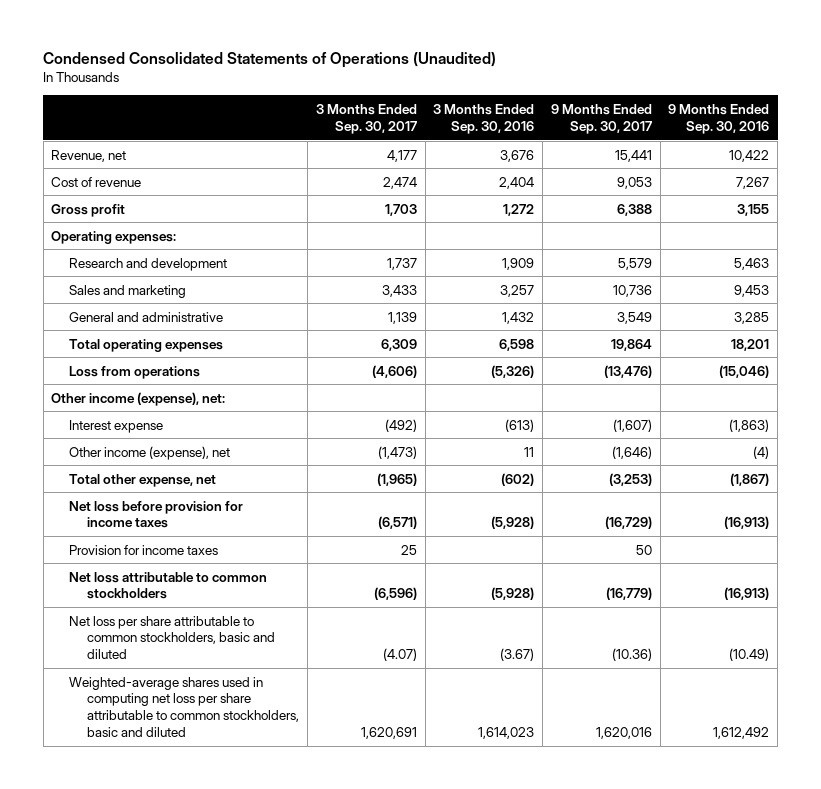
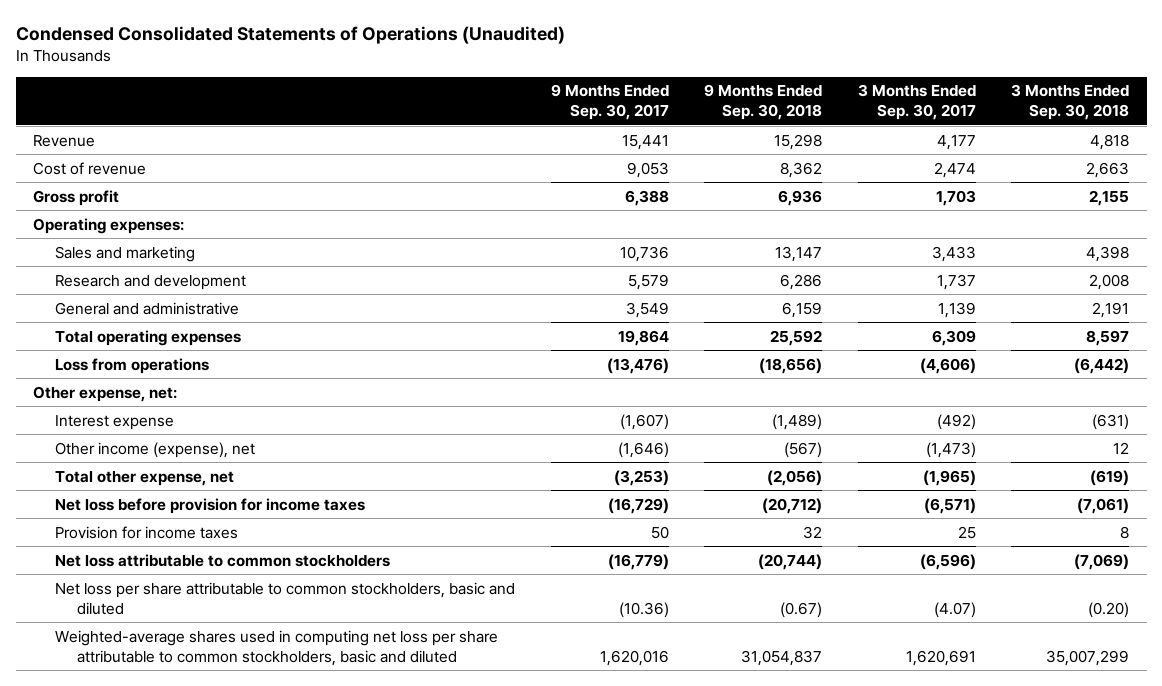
- | 3 Months Ended Sep. 30, 2017 | 3 Months Ended Sep. 30, 2016 | 9 Months Ended Sep. 30, 2017 | 9 Months Ended Sep. 30, 2016
+ | 9 Months Ended Sep. 30, 2017 | 9 Months Ended Sep. 30, 2018 | 3 Months Ended Sep. 30, 2017 | 3 Months Ended Sep. 30, 2018
- Revenue, net | 4,177 | 3,676 | 15,441 | 10,422
+ Revenue | 15,441 | 15,298 | 4,177 | 4,818
moved down: Research and development | 5,579 | 6,286 | 1,737 | 2,008
- Other income (expense), net:
+ Other expense, net:

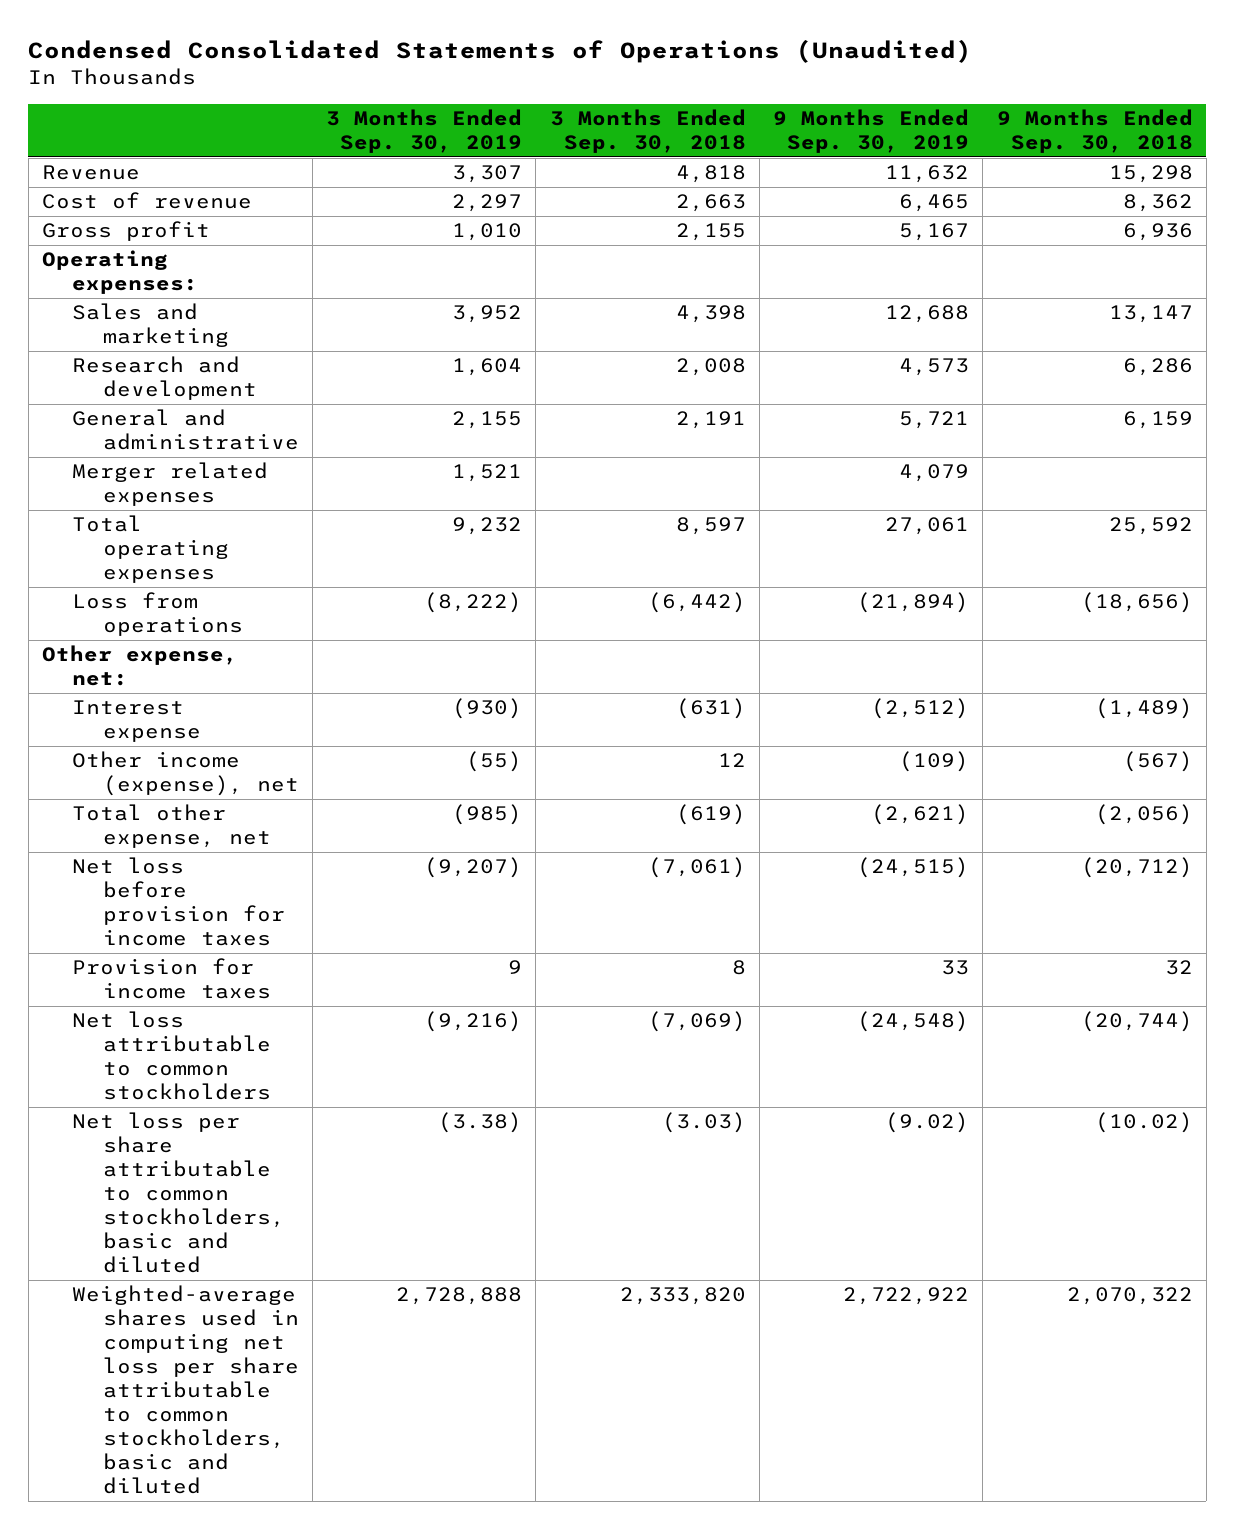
- | 9 Months Ended Sep. 30, 2017 | 9 Months Ended Sep. 30, 2018 | 3 Months Ended Sep. 30, 2017 | 3 Months Ended Sep. 30, 2018
+ | 3 Months Ended Sep. 30, 2019 | 3 Months Ended Sep. 30, 2018 | 9 Months Ended Sep. 30, 2019 | 9 Months Ended Sep. 30, 2018
+ Merger related expenses | 1,521 | | 4,079 |
- Net loss per share attributable to common stockholders, basic and diluted | (10.36) | (0.67) | (4.07) | (0.20)
- Weighted-average shares used in computing net loss per share attributable to common stockholders, basic and diluted | 1,620,016 | 31,054,837 | 1,620,691 | 35,007,299
+ Net loss per share attributable to common stockholders, basic and diluted | (3.38) | (3.03) | (9.02) | (10.02)
+ Weighted-average shares used in computing net loss per share attributable to common stockholders, basic and diluted | 2,728,888 | 2,333,820 | 2,722,922 | 2,070,322

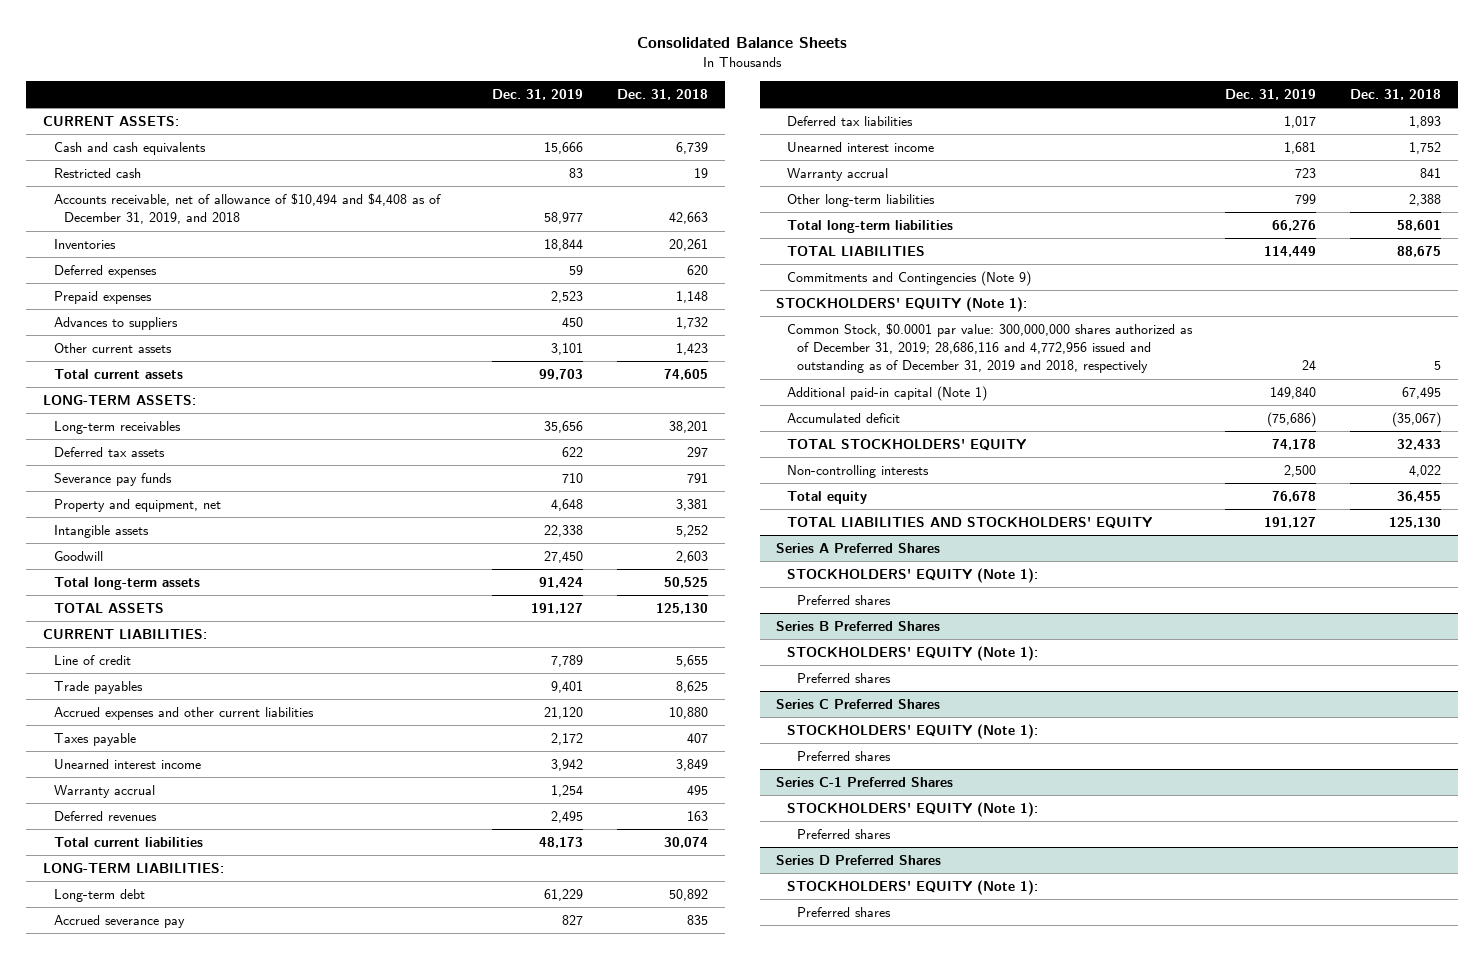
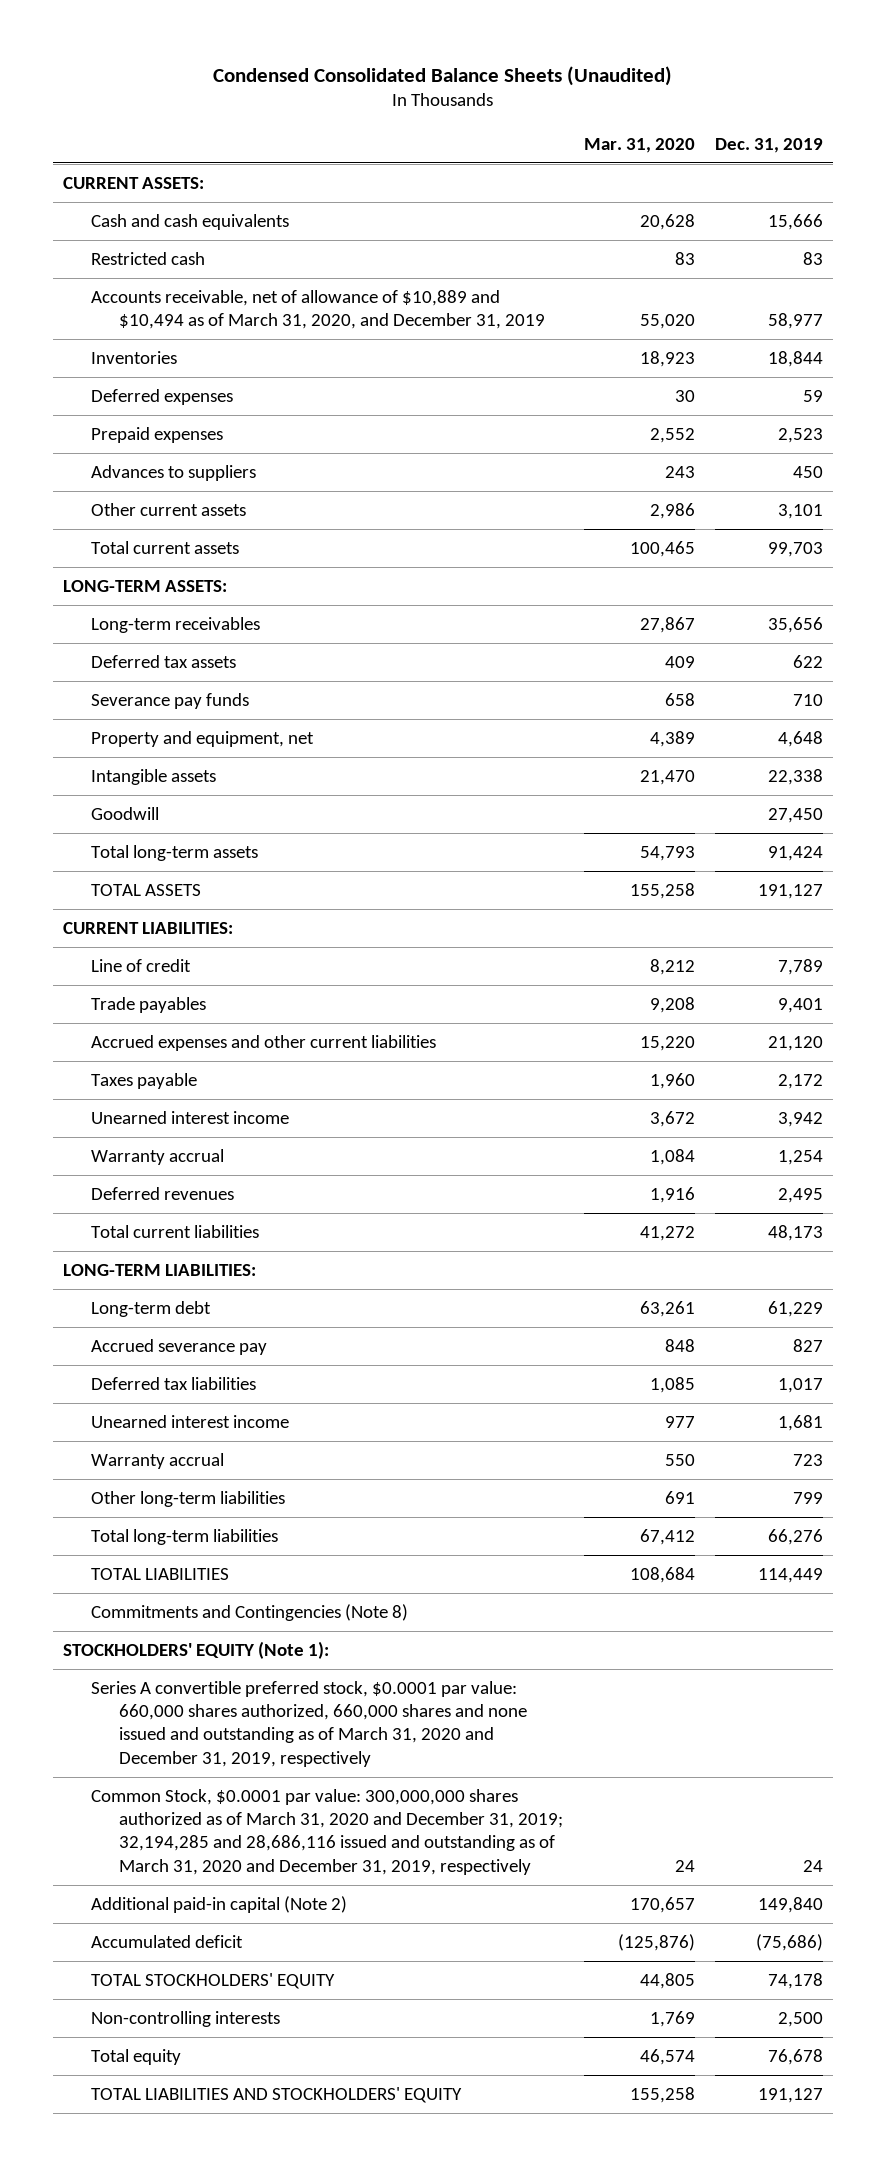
- Consolidated Balance Sheets
+ Condensed Consolidated Balance Sheets (Unaudited)
- | Dec. 31, 2019 | Dec. 31, 2018
+ | Mar. 31, 2020 | Dec. 31, 2019
- Accounts receivable, net of allowance of $10,494 and $4,408 as of December 31, 2019, and 2018 | 58,977 | 42,663
+ Accounts receivable, net of allowance of $10,889 and $10,494 as of March 31, 2020, and December 31, 2019 | 55,020 | 58,977
- Commitments and Contingencies (Note 9)
+ Commitments and Contingencies (Note 8)
- Common Stock, $0.0001 par value: 300,000,000 shares authorized as of December 31, 2019; 28,686,116 and 4,772,956 issued and outstanding as of December 31, 2019 and 2018, respectively | 24 | 5
- Additional paid-in capital (Note 1) | 149,840 | 67,495
+ Series A convertible preferred stock, $0.0001 par value: 660,000 shares authorized, 660,000 shares and none issued and outstanding as of March 31, 2020 and December 31, 2019, respectively
+ Common Stock, $0.0001 par value: 300,000,000 shares authorized as of March 31, 2020 and December 31, 2019; 32,194,285 and 28,686,116 issued and outstanding as of March 31, 2020 and December 31, 2019, respectively | 24 | 24
+ Additional paid-in capital (Note 2) | 170,657 | 149,840
- Series A Preferred Shares
- STOCKHOLDERS' EQUITY (Note 1):
- Preferred shares
- Series B Preferred Shares
- STOCKHOLDERS' EQUITY (Note 1):
- Preferred shares
- Series C Preferred Shares
- STOCKHOLDERS' EQUITY (Note 1):
- Preferred shares
- Series C-1 Preferred Shares
- STOCKHOLDERS' EQUITY (Note 1):
- Preferred shares
- Series D Preferred Shares
- STOCKHOLDERS' EQUITY (Note 1):
- Preferred shares

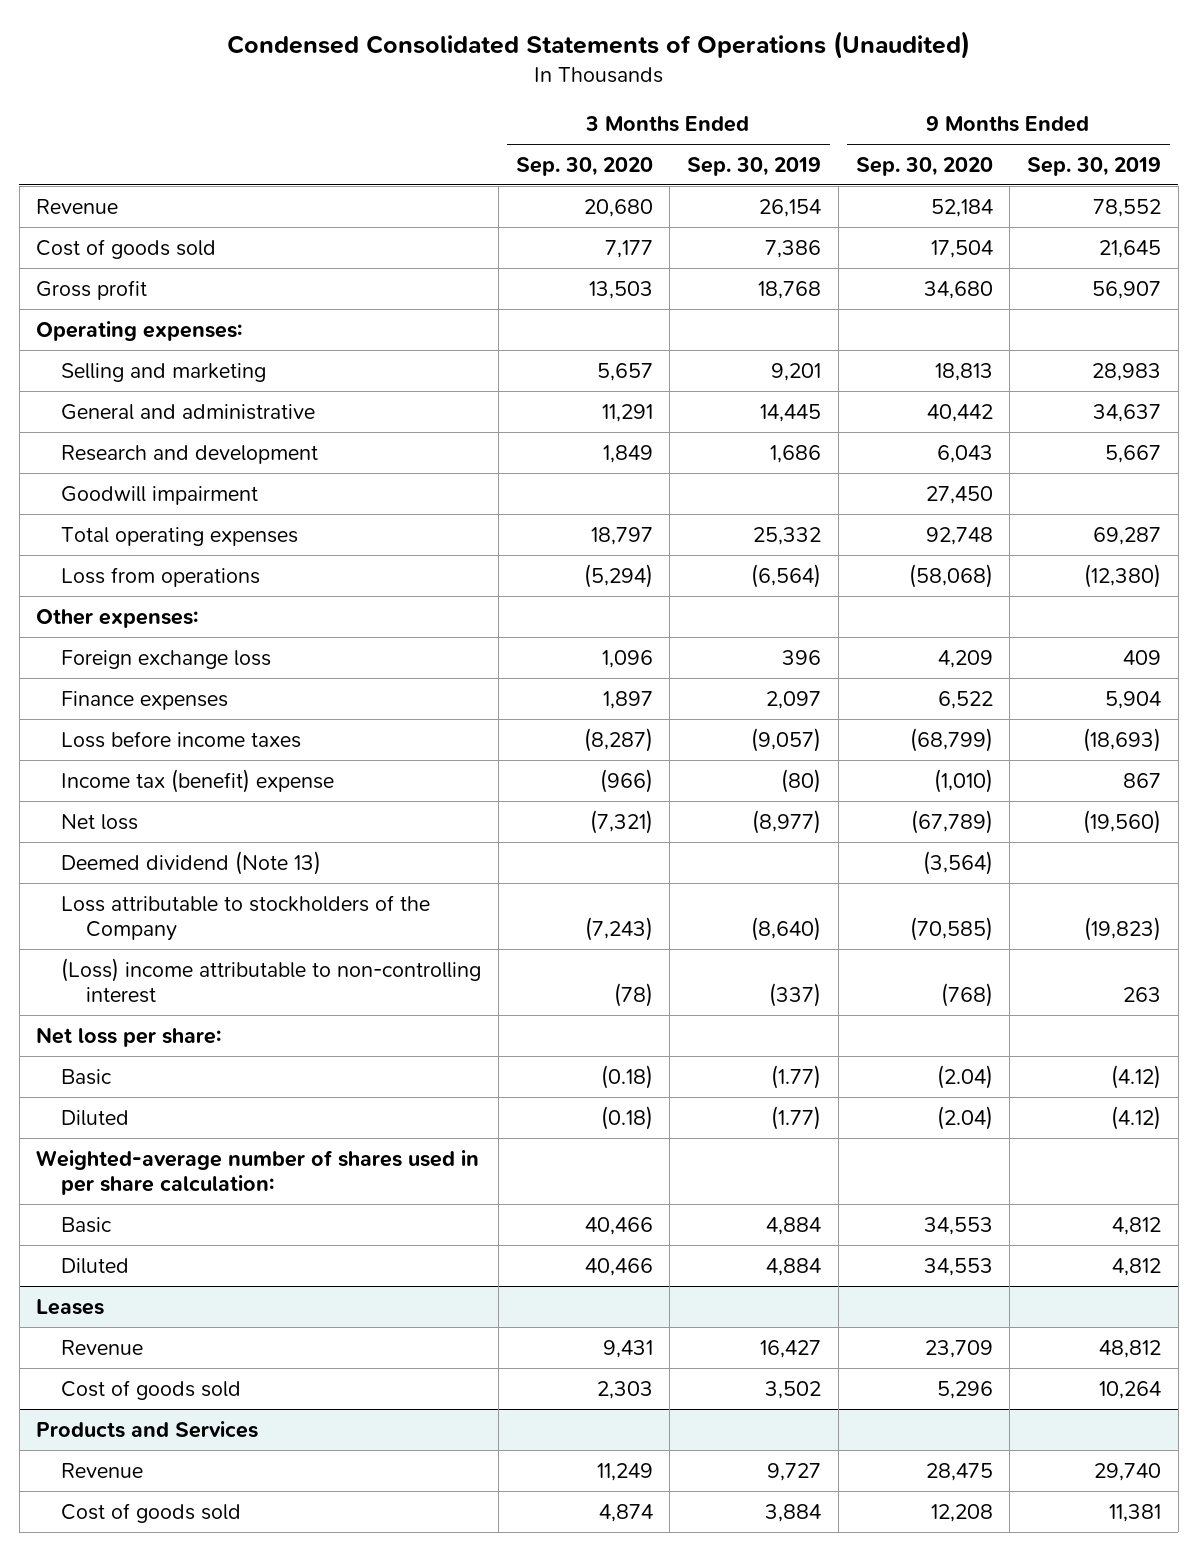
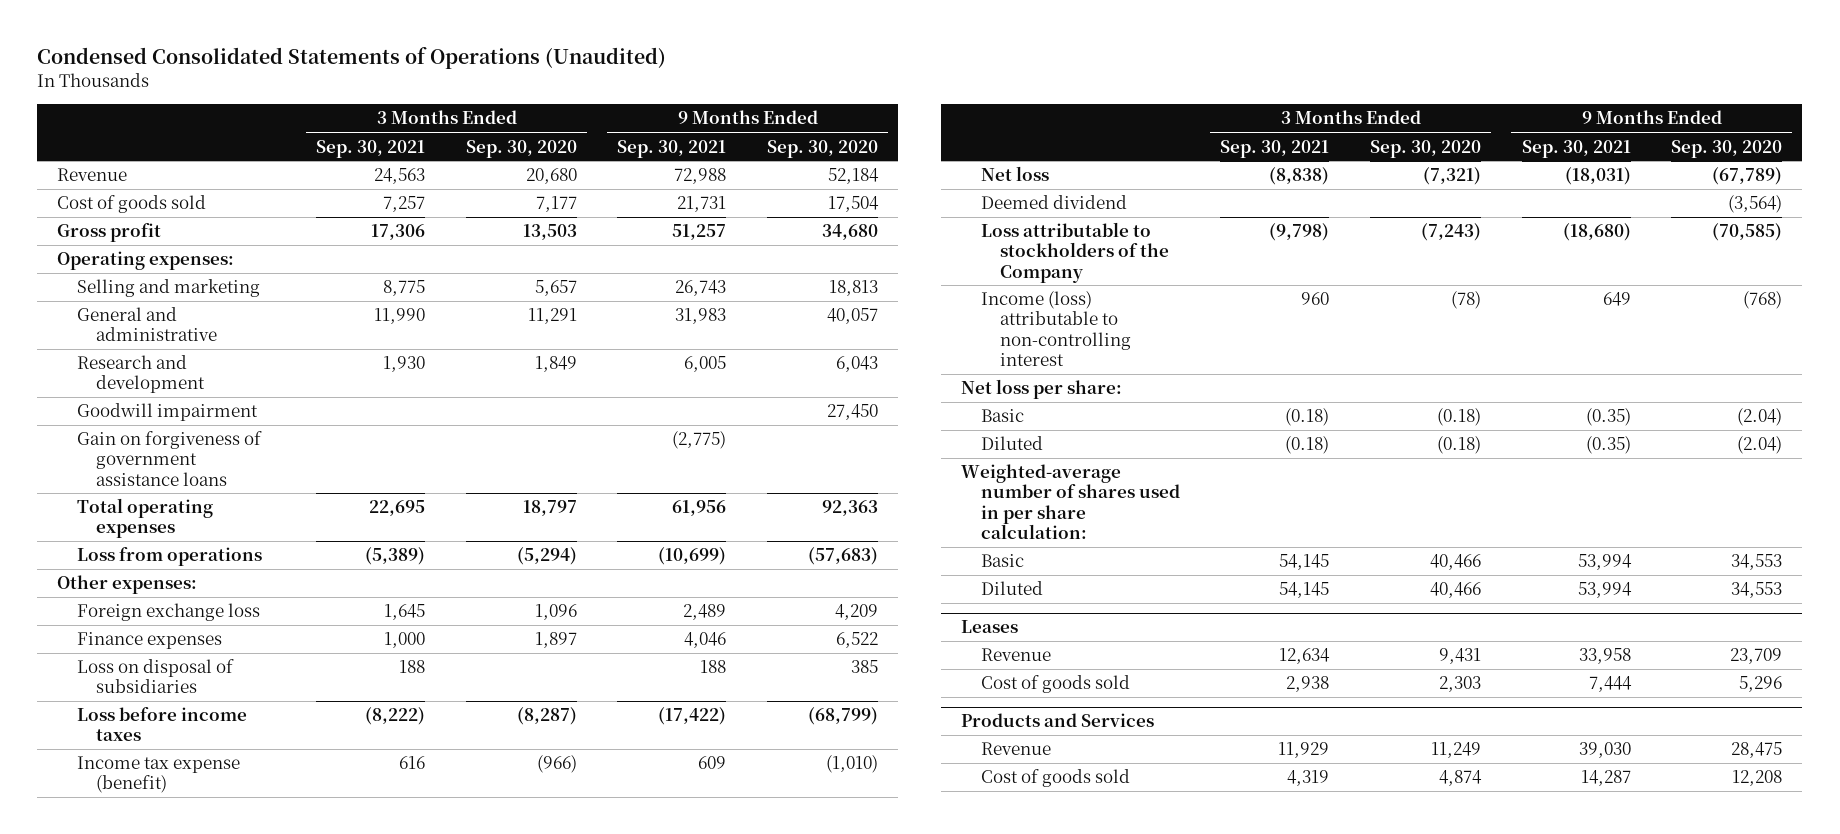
- | 3 Months Ended Sep. 30, 2020 | 3 Months Ended Sep. 30, 2019 | 9 Months Ended Sep. 30, 2020 | 9 Months Ended Sep. 30, 2019
+ | 3 Months Ended Sep. 30, 2021 | 3 Months Ended Sep. 30, 2020 | 9 Months Ended Sep. 30, 2021 | 9 Months Ended Sep. 30, 2020
- General and administrative | 11,291 | 14,445 | 40,442 | 34,637
+ General and administrative | 11,990 | 11,291 | 31,983 | 40,057
- Total operating expenses | 18,797 | 25,332 | 92,748 | 69,287
- Loss from operations | (5,294) | (6,564) | (58,068) | (12,380)
+ Gain on forgiveness of government assistance loans | | | (2,775) |
+ Total operating expenses | 22,695 | 18,797 | 61,956 | 92,363
+ Loss from operations | (5,389) | (5,294) | (10,699) | (57,683)
+ Loss on disposal of subsidiaries | 188 | | 188 | 385
- Income tax (benefit) expense | (966) | (80) | (1,010) | 867
+ Income tax expense (benefit) | 616 | (966) | 609 | (1,010)
- Deemed dividend (Note 13) | | | (3,564) |
+ Deemed dividend | | | | (3,564)
- (Loss) income attributable to non-controlling interest | (78) | (337) | (768) | 263
+ Income (loss) attributable to non-controlling interest | 960 | (78) | 649 | (768)

